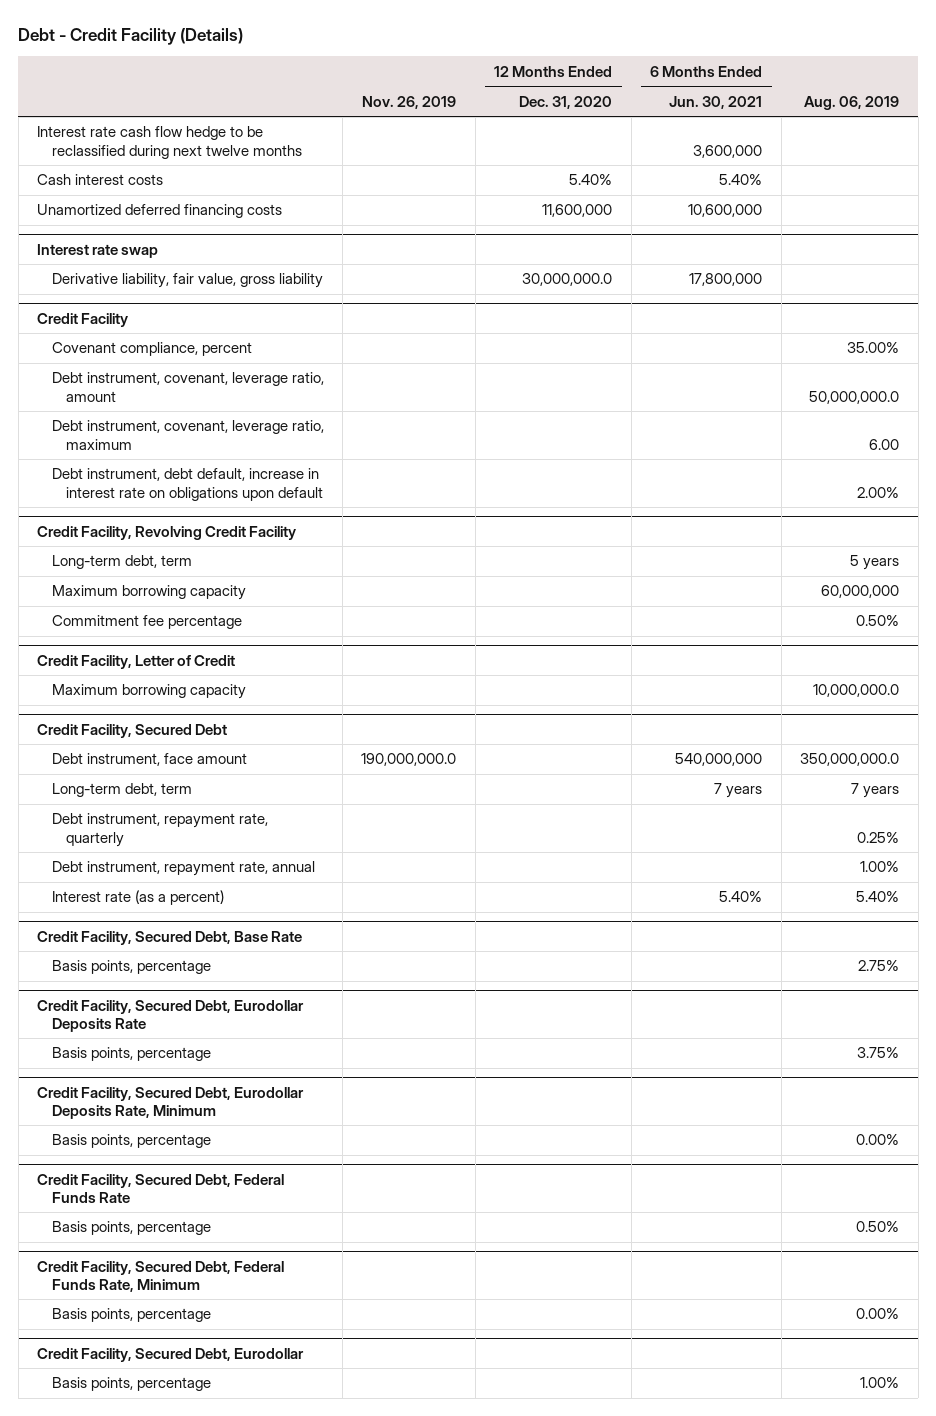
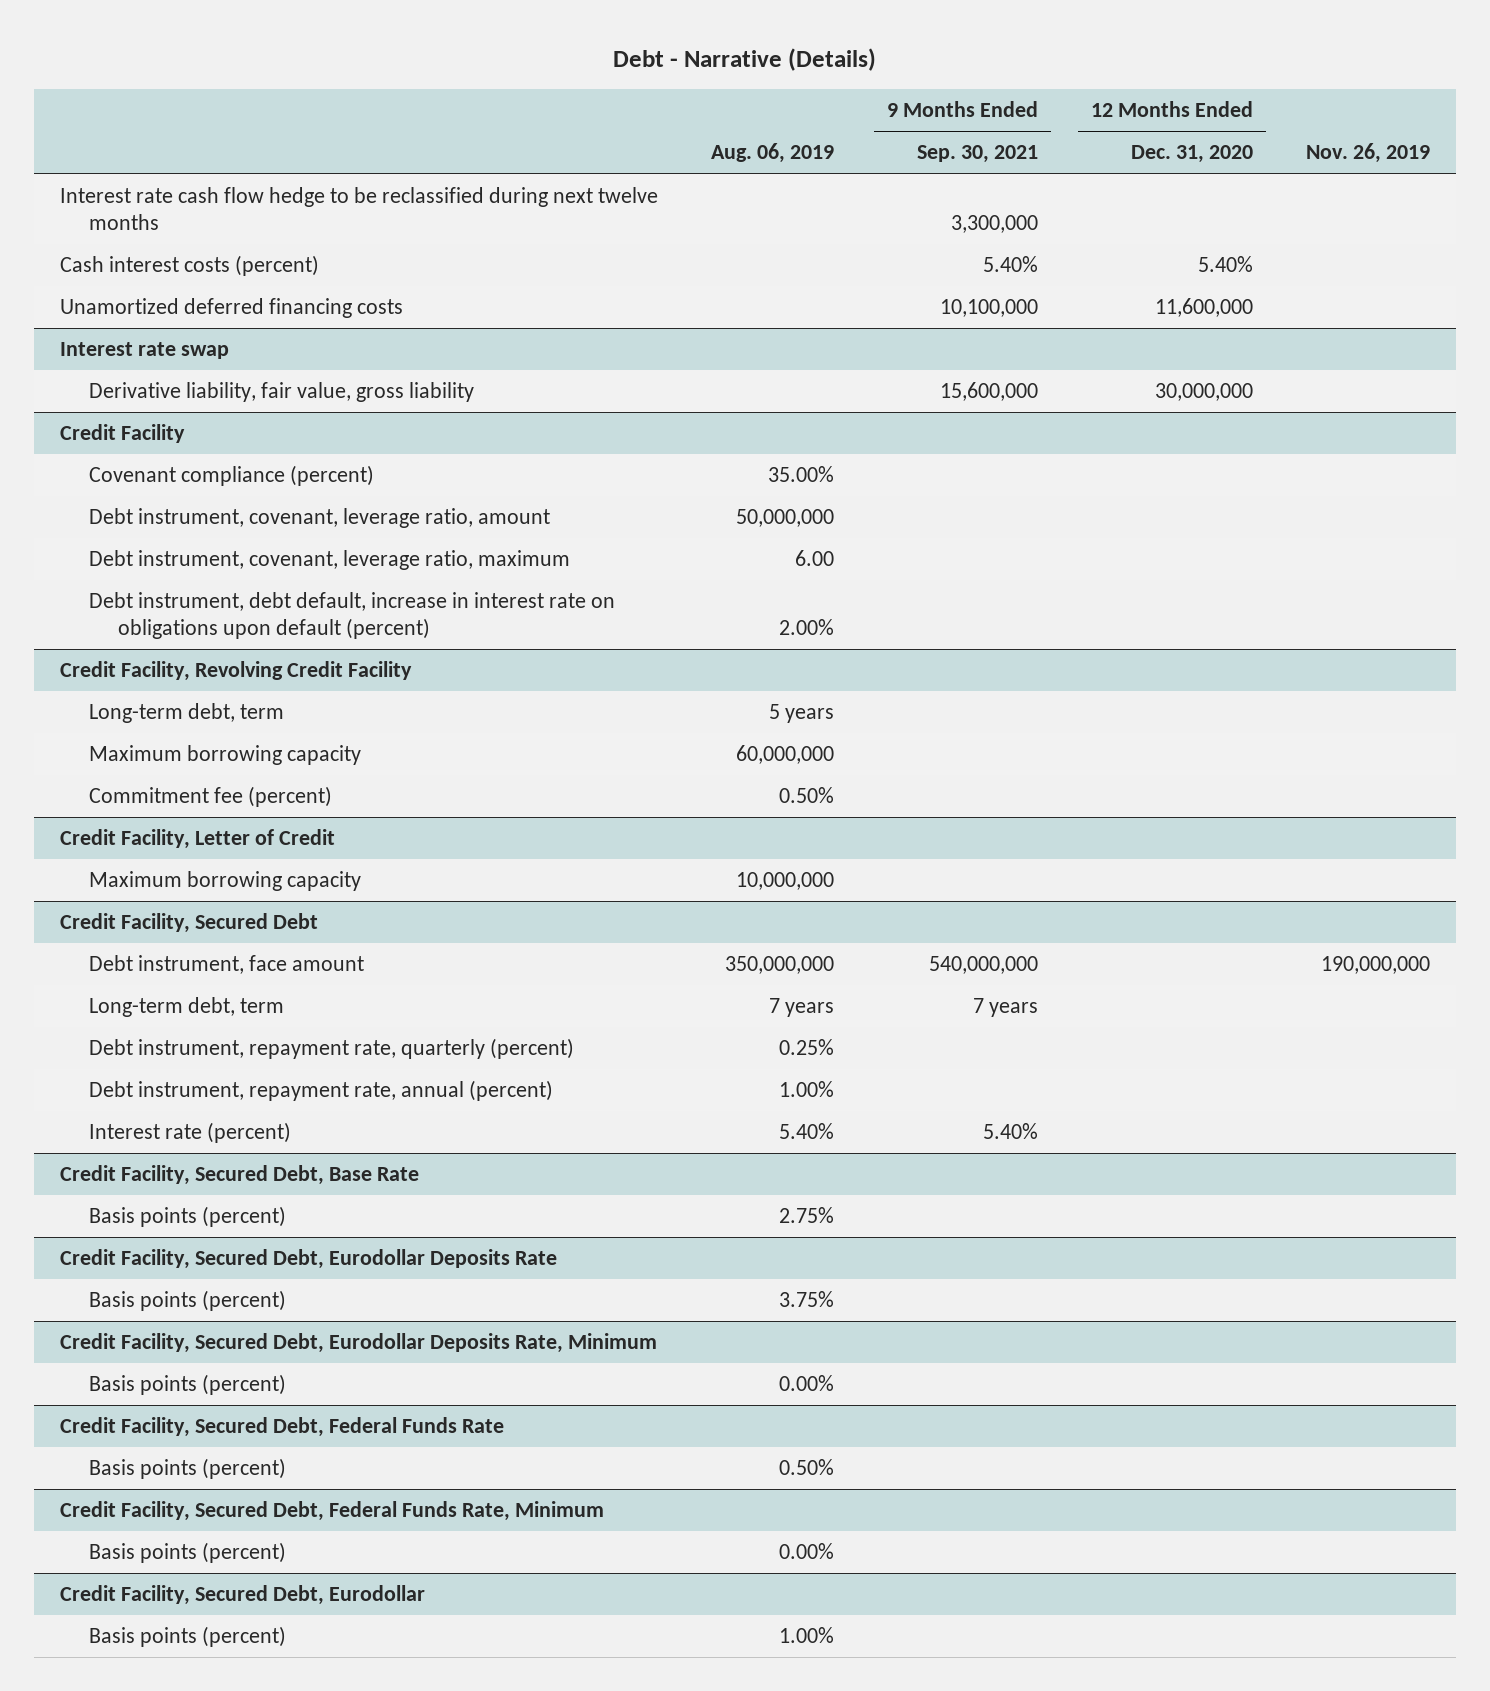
- Debt - Credit Facility (Details)
+ Debt - Narrative (Details)
- | Nov. 26, 2019 | 12 Months Ended Dec. 31, 2020 | 6 Months Ended Jun. 30, 2021 | Aug. 06, 2019
+ | Aug. 06, 2019 | 9 Months Ended Sep. 30, 2021 | 12 Months Ended Dec. 31, 2020 | Nov. 26, 2019
- Cash interest costs | | 5.40% | 5.40% |
+ Cash interest costs (percent) | | 5.40% | 5.40% |
@ Interest rate swap
- Derivative liability, fair value, gross liability | | 30,000,000.0 | 17,800,000 |
+ Derivative liability, fair value, gross liability | | 15,600,000 | 30,000,000 |
@ Credit Facility
- Covenant compliance, percent | | | | 35.00%
- Debt instrument, covenant, leverage ratio, amount | | | | 50,000,000.0
+ Covenant compliance (percent) | 35.00% | | |
+ Debt instrument, covenant, leverage ratio, amount | 50,000,000 | | |
- Debt instrument, debt default, increase in interest rate on obligations upon default | | | | 2.00%
+ Debt instrument, debt default, increase in interest rate on obligations upon default (percent) | 2.00% | | |
@ Credit Facility, Revolving Credit Facility
- Commitment fee percentage | | | | 0.50%
+ Commitment fee (percent) | 0.50% | | |
@ Credit Facility, Letter of Credit
- Maximum borrowing capacity | | | | 10,000,000.0
+ Maximum borrowing capacity | 10,000,000 | | |
@ Credit Facility, Secured Debt
- Debt instrument, face amount | 190,000,000.0 | | 540,000,000 | 350,000,000.0
+ Debt instrument, face amount | 350,000,000 | 540,000,000 | | 190,000,000
- Debt instrument, repayment rate, quarterly | | | | 0.25%
- Debt instrument, repayment rate, annual | | | | 1.00%
- Interest rate (as a percent) | | | 5.40% | 5.40%
+ Debt instrument, repayment rate, quarterly (percent) | 0.25% | | |
+ Debt instrument, repayment rate, annual (percent) | 1.00% | | |
+ Interest rate (percent) | 5.40% | 5.40% | |
@ Credit Facility, Secured Debt, Base Rate
- Basis points, percentage | | | | 2.75%
+ Basis points (percent) | 2.75% | | |
@ Credit Facility, Secured Debt, Eurodollar Deposits Rate
- Basis points, percentage | | | | 3.75%
+ Basis points (percent) | 3.75% | | |
@ Credit Facility, Secured Debt, Eurodollar Deposits Rate, Minimum
- Basis points, percentage | | | | 0.00%
+ Basis points (percent) | 0.00% | | |
@ Credit Facility, Secured Debt, Federal Funds Rate
- Basis points, percentage | | | | 0.50%
+ Basis points (percent) | 0.50% | | |
@ Credit Facility, Secured Debt, Federal Funds Rate, Minimum
- Basis points, percentage | | | | 0.00%
+ Basis points (percent) | 0.00% | | |
@ Credit Facility, Secured Debt, Eurodollar
- Basis points, percentage | | | | 1.00%
+ Basis points (percent) | 1.00% | | |

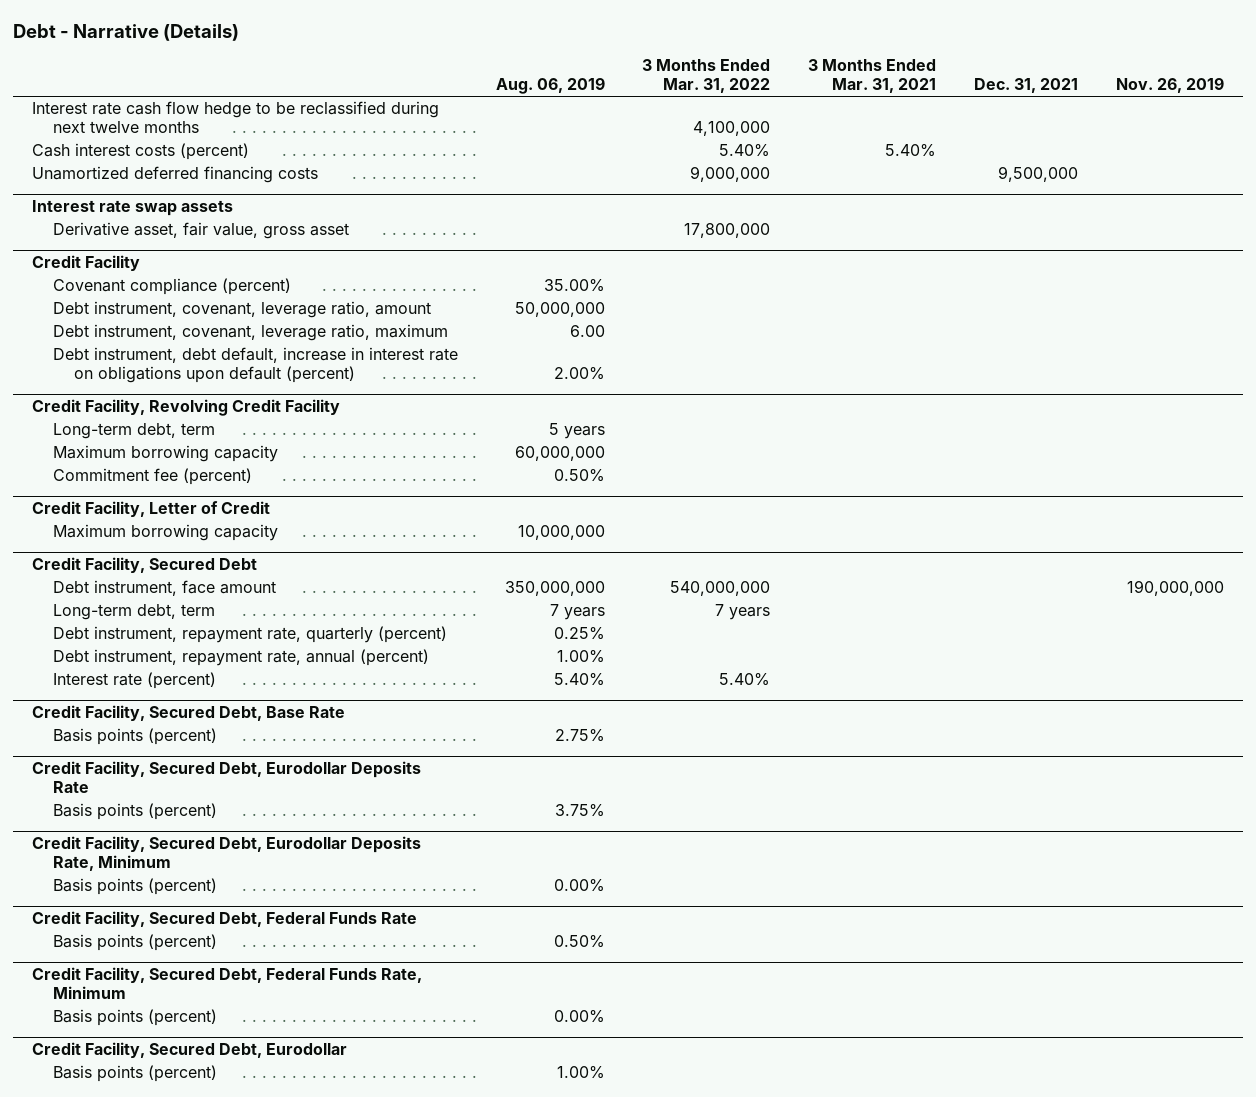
- | Aug. 06, 2019 | 9 Months Ended Sep. 30, 2021 | 12 Months Ended Dec. 31, 2020 | Nov. 26, 2019
+ | Aug. 06, 2019 | 3 Months Ended Mar. 31, 2022 | 3 Months Ended Mar. 31, 2021 | Dec. 31, 2021 | Nov. 26, 2019
- Interest rate swap
- Derivative liability, fair value, gross liability | | 15,600,000 | 30,000,000 |
+ Interest rate swap assets
+ Derivative asset, fair value, gross asset | | 17,800,000 | | |

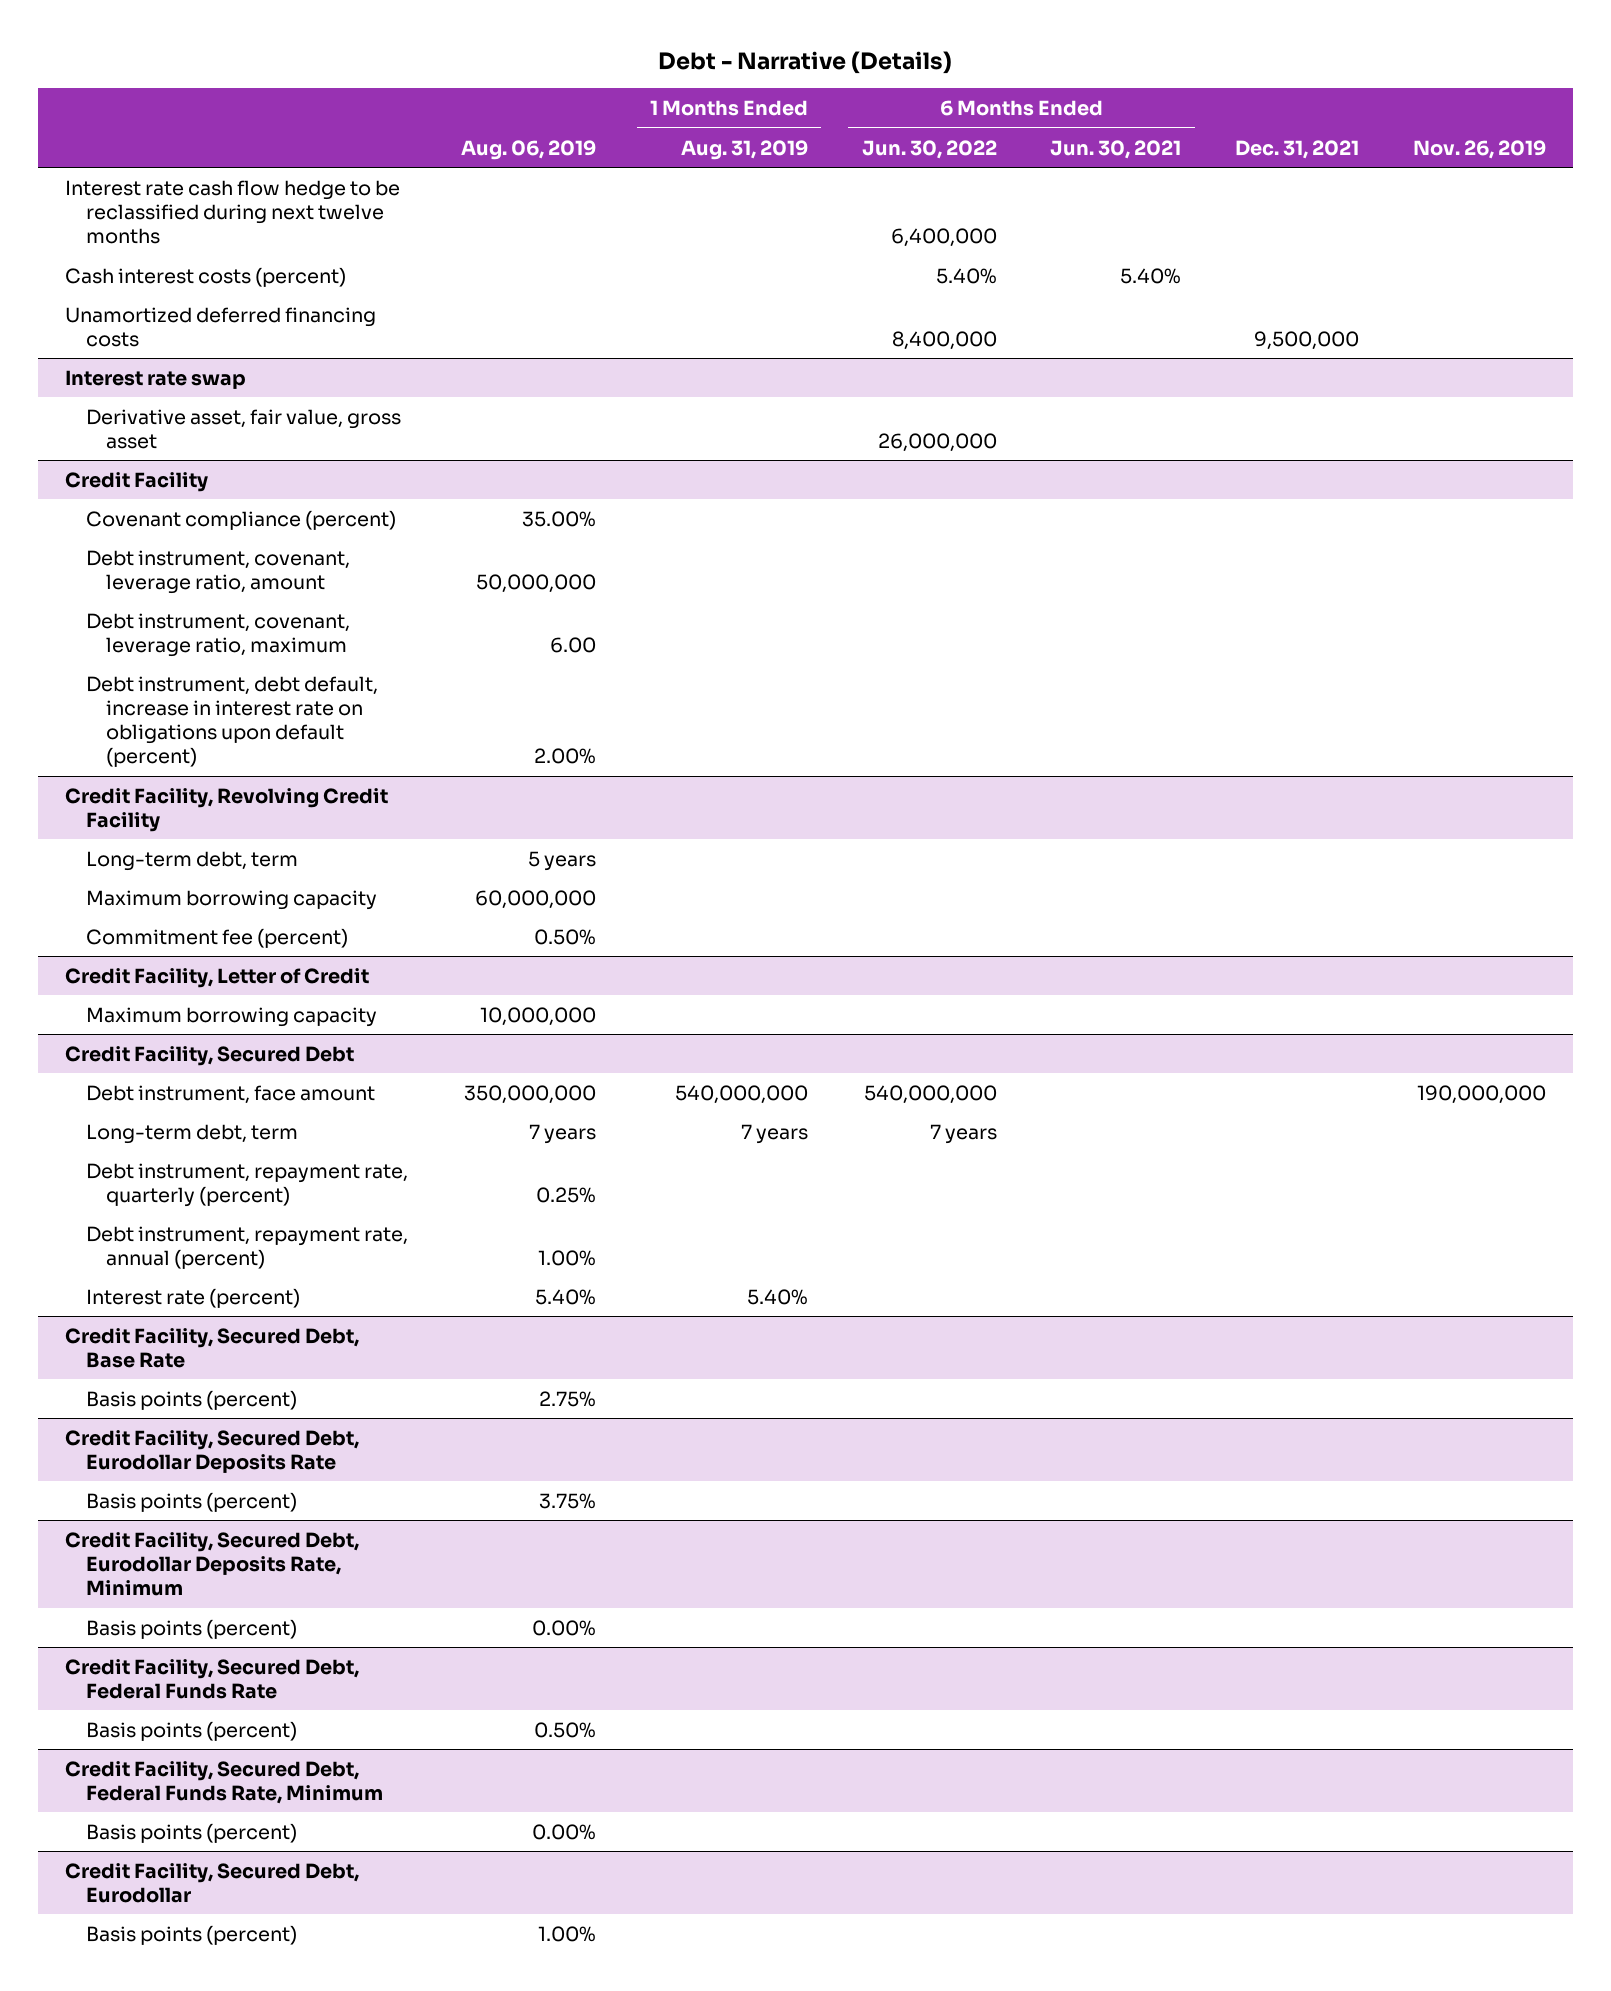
- | Aug. 06, 2019 | 3 Months Ended Mar. 31, 2022 | 3 Months Ended Mar. 31, 2021 | Dec. 31, 2021 | Nov. 26, 2019
+ | Aug. 06, 2019 | 1 Months Ended Aug. 31, 2019 | 6 Months Ended Jun. 30, 2022 | 6 Months Ended Jun. 30, 2021 | Dec. 31, 2021 | Nov. 26, 2019
- Interest rate swap assets
+ Interest rate swap

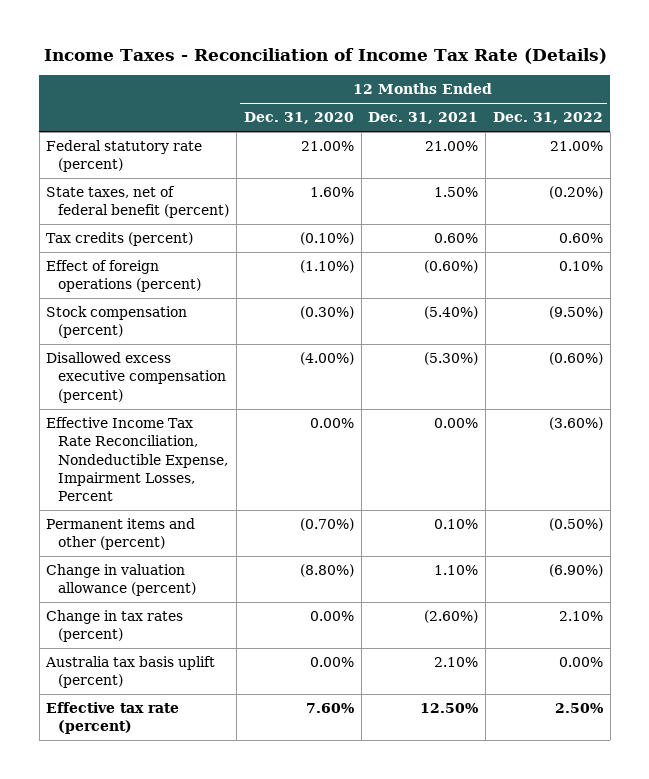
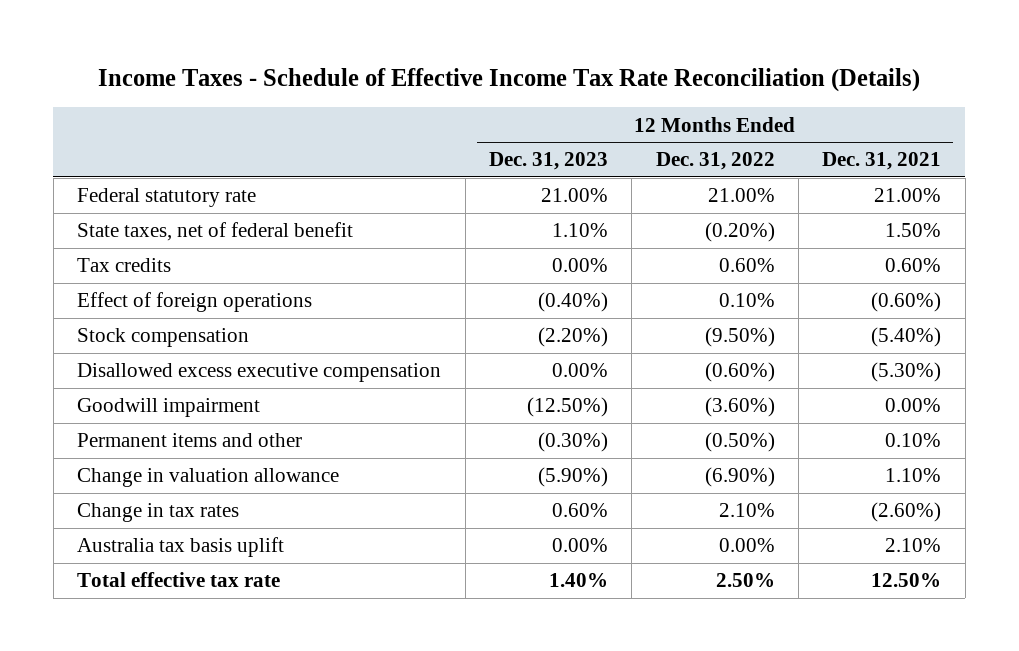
- Income Taxes - Reconciliation of Income Tax Rate (Details)
+ Income Taxes - Schedule of Effective Income Tax Rate Reconciliation (Details)
- | 12 Months Ended Dec. 31, 2020 | 12 Months Ended Dec. 31, 2021 | 12 Months Ended Dec. 31, 2022
+ | 12 Months Ended Dec. 31, 2023 | 12 Months Ended Dec. 31, 2022 | 12 Months Ended Dec. 31, 2021
- Federal statutory rate (percent) | 21.00% | 21.00% | 21.00%
- State taxes, net of federal benefit (percent) | 1.60% | 1.50% | (0.20%)
- Tax credits (percent) | (0.10%) | 0.60% | 0.60%
- Effect of foreign operations (percent) | (1.10%) | (0.60%) | 0.10%
- Stock compensation (percent) | (0.30%) | (5.40%) | (9.50%)
- Disallowed excess executive compensation (percent) | (4.00%) | (5.30%) | (0.60%)
- Effective Income Tax Rate Reconciliation, Nondeductible Expense, Impairment Losses, Percent | 0.00% | 0.00% | (3.60%)
- Permanent items and other (percent) | (0.70%) | 0.10% | (0.50%)
- Change in valuation allowance (percent) | (8.80%) | 1.10% | (6.90%)
- Change in tax rates (percent) | 0.00% | (2.60%) | 2.10%
- Australia tax basis uplift (percent) | 0.00% | 2.10% | 0.00%
- Effective tax rate (percent) | 7.60% | 12.50% | 2.50%
+ Federal statutory rate | 21.00% | 21.00% | 21.00%
+ State taxes, net of federal benefit | 1.10% | (0.20%) | 1.50%
+ Tax credits | 0.00% | 0.60% | 0.60%
+ Effect of foreign operations | (0.40%) | 0.10% | (0.60%)
+ Stock compensation | (2.20%) | (9.50%) | (5.40%)
+ Disallowed excess executive compensation | 0.00% | (0.60%) | (5.30%)
+ Goodwill impairment | (12.50%) | (3.60%) | 0.00%
+ Permanent items and other | (0.30%) | (0.50%) | 0.10%
+ Change in valuation allowance | (5.90%) | (6.90%) | 1.10%
+ Change in tax rates | 0.60% | 2.10% | (2.60%)
+ Australia tax basis uplift | 0.00% | 0.00% | 2.10%
+ Total effective tax rate | 1.40% | 2.50% | 12.50%

